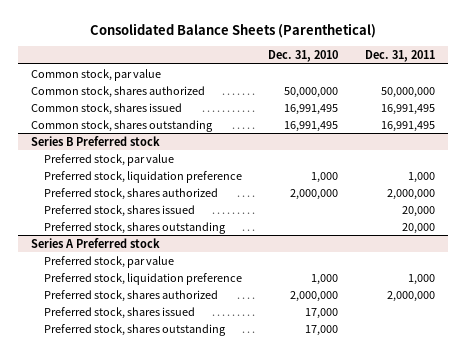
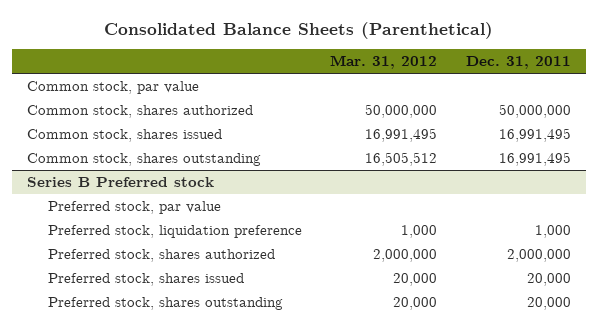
- | Dec. 31, 2010 | Dec. 31, 2011
+ | Mar. 31, 2012 | Dec. 31, 2011
- Series A Preferred stock
- Preferred stock, par value
- Preferred stock, liquidation preference | 1,000 | 1,000
- Preferred stock, shares authorized | 2,000,000 | 2,000,000
- Preferred stock, shares issued | 17,000 |
- Preferred stock, shares outstanding | 17,000 |

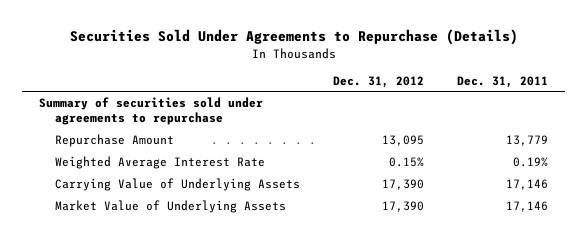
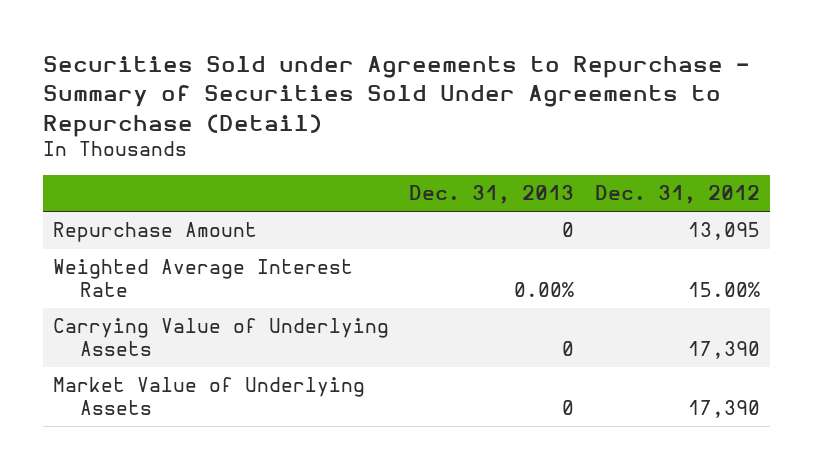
- Securities Sold Under Agreements to Repurchase (Details)
+ Securities Sold under Agreements to Repurchase - Summary of Securities Sold Under Agreements to Repurchase (Detail)
- | Dec. 31, 2012 | Dec. 31, 2011
+ | Dec. 31, 2013 | Dec. 31, 2012
- Summary of securities sold under agreements to repurchase
- Weighted Average Interest Rate | 0.15% | 0.19%
+ Weighted Average Interest Rate | 0.00% | 15.00%

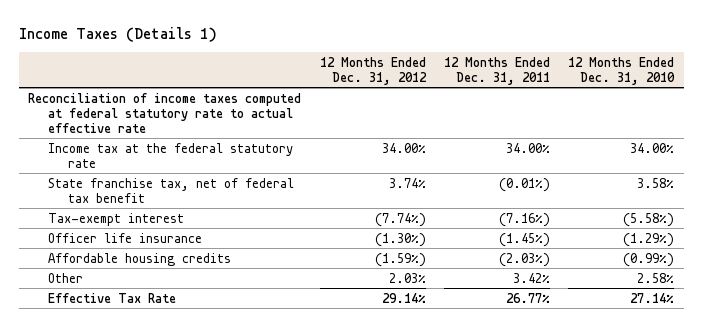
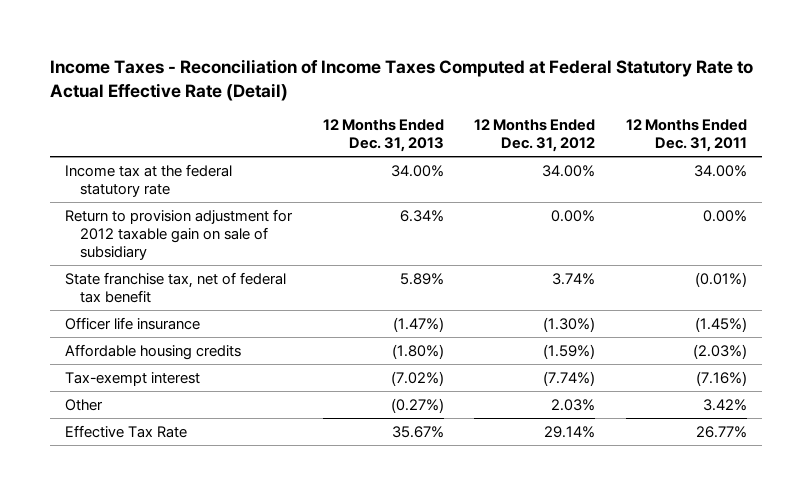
- Income Taxes (Details 1)
+ Income Taxes - Reconciliation of Income Taxes Computed at Federal Statutory Rate to Actual Effective Rate (Detail)
- | 12 Months Ended Dec. 31, 2012 | 12 Months Ended Dec. 31, 2011 | 12 Months Ended Dec. 31, 2010
+ | 12 Months Ended Dec. 31, 2013 | 12 Months Ended Dec. 31, 2012 | 12 Months Ended Dec. 31, 2011
- Reconciliation of income taxes computed at federal statutory rate to actual effective rate
+ Return to provision adjustment for 2012 taxable gain on sale of subsidiary | 6.34% | 0.00% | 0.00%
moved down: Tax-exempt interest | (7.02%) | (7.74%) | (7.16%)

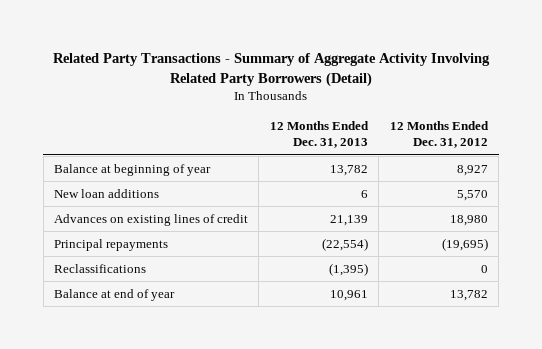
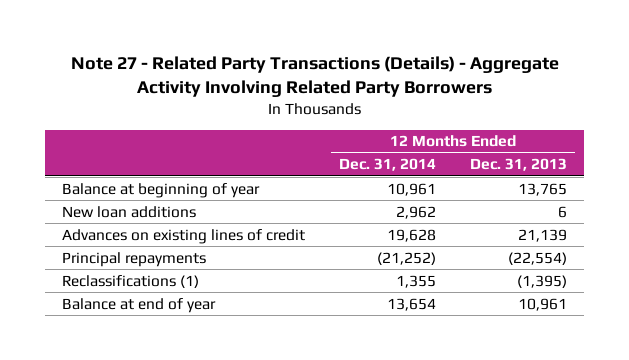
- Related Party Transactions - Summary of Aggregate Activity Involving Related Party Borrowers (Detail)
+ Note 27 - Related Party Transactions (Details) - Aggregate Activity Involving Related Party Borrowers
- | 12 Months Ended Dec. 31, 2013 | 12 Months Ended Dec. 31, 2012
+ | 12 Months Ended Dec. 31, 2014 | 12 Months Ended Dec. 31, 2013
- Balance at beginning of year | 13,782 | 8,927
+ Balance at beginning of year | 10,961 | 13,765
- Reclassifications | (1,395) | 0
+ Reclassifications (1) | 1,355 | (1,395)

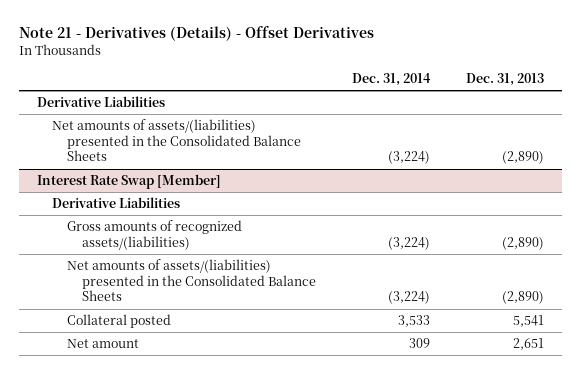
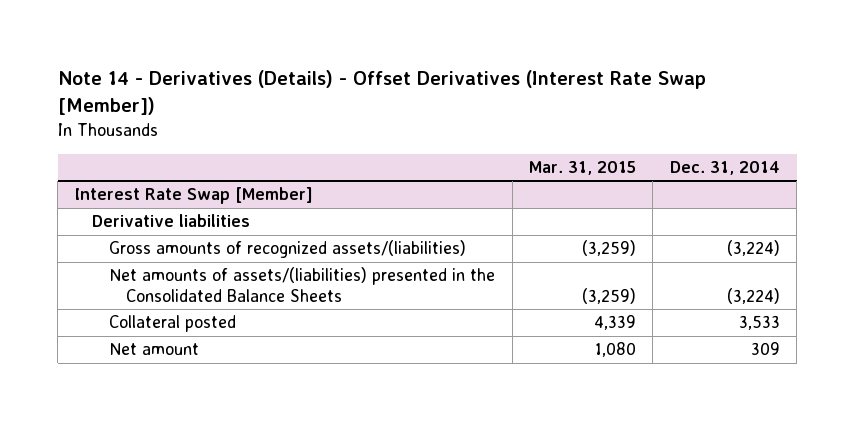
- Note 21 - Derivatives (Details) - Offset Derivatives
+ Note 14 - Derivatives (Details) - Offset Derivatives (Interest Rate Swap [Member])
- | Dec. 31, 2014 | Dec. 31, 2013
+ | Mar. 31, 2015 | Dec. 31, 2014
- Derivative Liabilities
- Net amounts of assets/(liabilities) presented in the Consolidated Balance Sheets | (3,224) | (2,890)
@ Interest Rate Swap [Member]
- Derivative Liabilities
+ Derivative liabilities

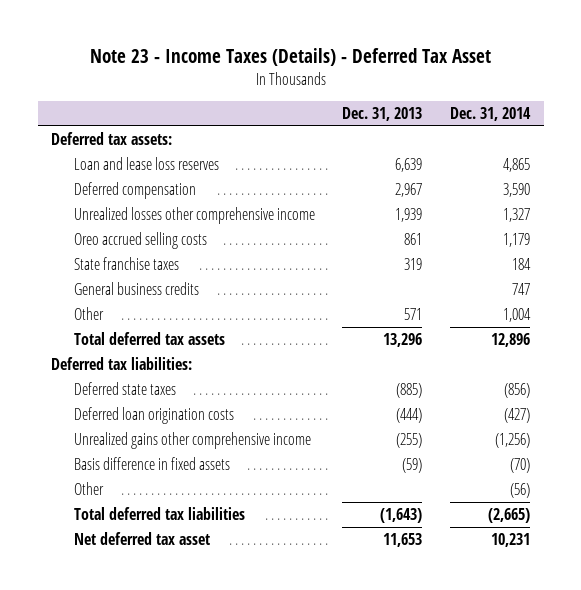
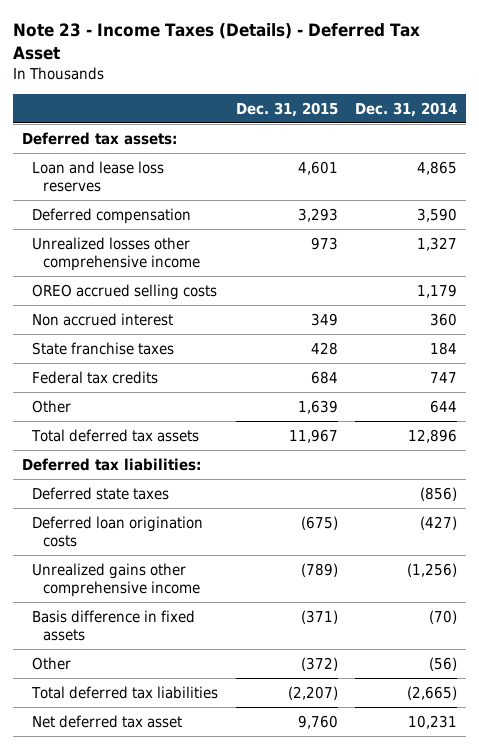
- | Dec. 31, 2013 | Dec. 31, 2014
+ | Dec. 31, 2015 | Dec. 31, 2014
- Oreo accrued selling costs | 861 | 1,179
+ OREO accrued selling costs | | 1,179
+ Non accrued interest | 349 | 360
- General business credits | | 747
- Other | 571 | 1,004
+ Federal tax credits | 684 | 747
+ Other | 1,639 | 644

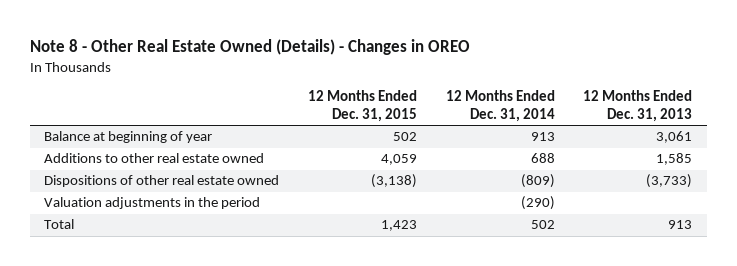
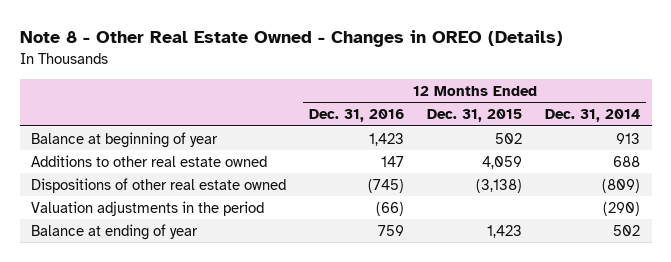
- Note 8 - Other Real Estate Owned (Details) - Changes in OREO
+ Note 8 - Other Real Estate Owned - Changes in OREO (Details)
- | 12 Months Ended Dec. 31, 2015 | 12 Months Ended Dec. 31, 2014 | 12 Months Ended Dec. 31, 2013
+ | 12 Months Ended Dec. 31, 2016 | 12 Months Ended Dec. 31, 2015 | 12 Months Ended Dec. 31, 2014
- Total | 1,423 | 502 | 913
+ Balance at ending of year | 759 | 1,423 | 502

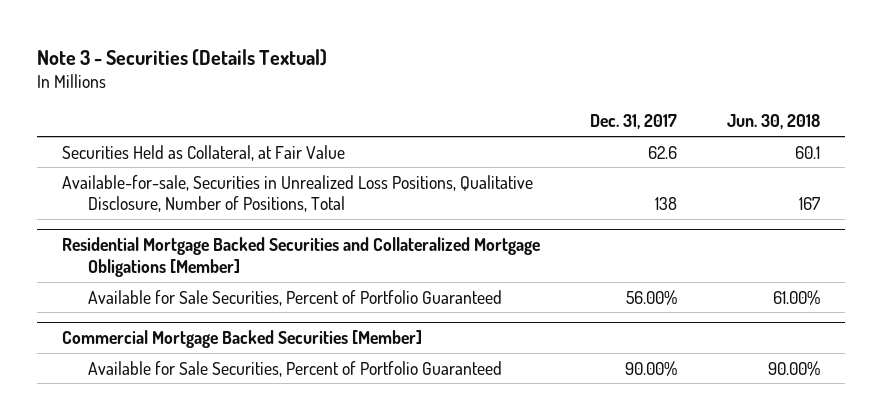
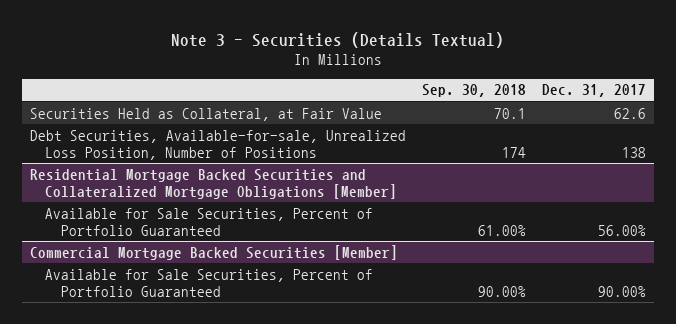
- | Dec. 31, 2017 | Jun. 30, 2018
+ | Sep. 30, 2018 | Dec. 31, 2017
- Available-for-sale, Securities in Unrealized Loss Positions, Qualitative Disclosure, Number of Positions, Total | 138 | 167
+ Debt Securities, Available-for-sale, Unrealized Loss Position, Number of Positions | 174 | 138

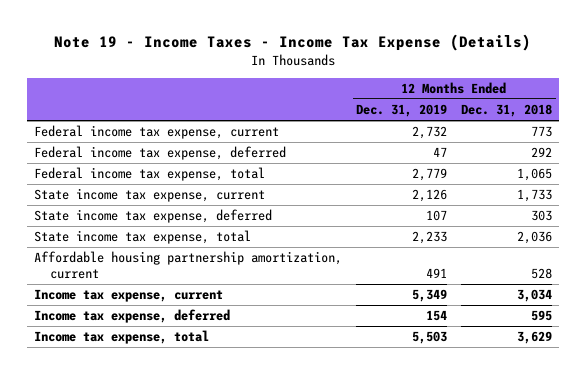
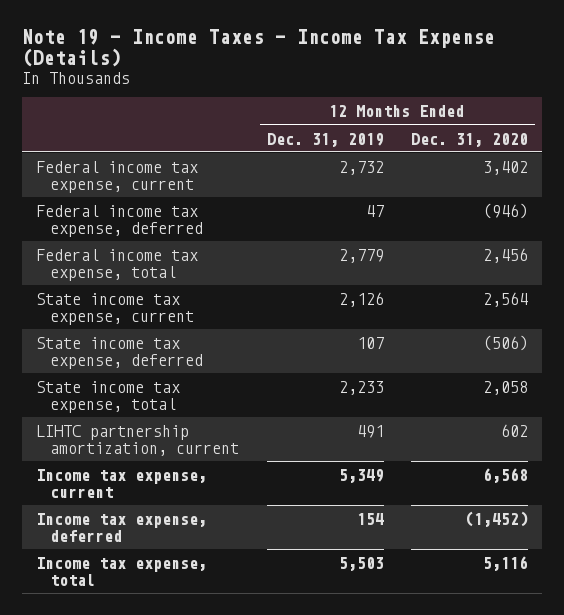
- | 12 Months Ended Dec. 31, 2019 | 12 Months Ended Dec. 31, 2018
+ | 12 Months Ended Dec. 31, 2019 | 12 Months Ended Dec. 31, 2020
- Affordable housing partnership amortization, current | 491 | 528
+ LIHTC partnership amortization, current | 491 | 602

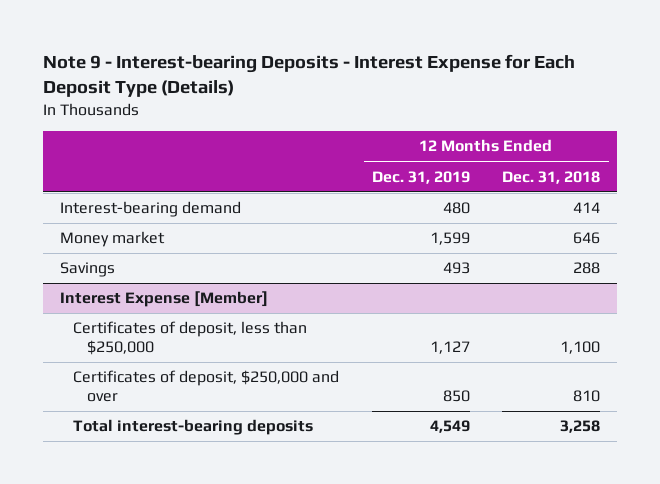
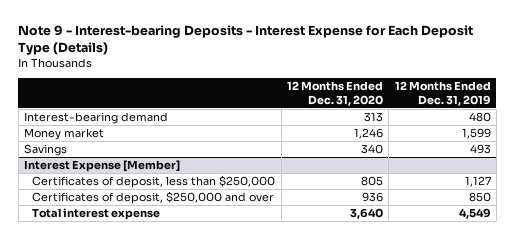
- | 12 Months Ended Dec. 31, 2019 | 12 Months Ended Dec. 31, 2018
+ | 12 Months Ended Dec. 31, 2020 | 12 Months Ended Dec. 31, 2019
@ Interest Expense [Member]
- Total interest-bearing deposits | 4,549 | 3,258
+ Total interest expense | 3,640 | 4,549

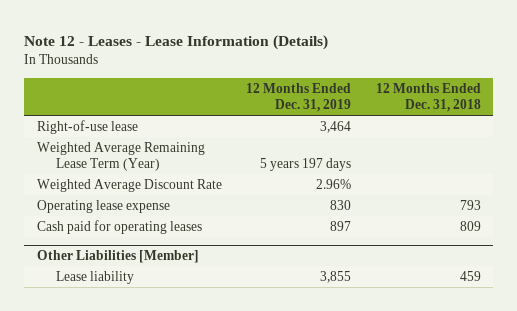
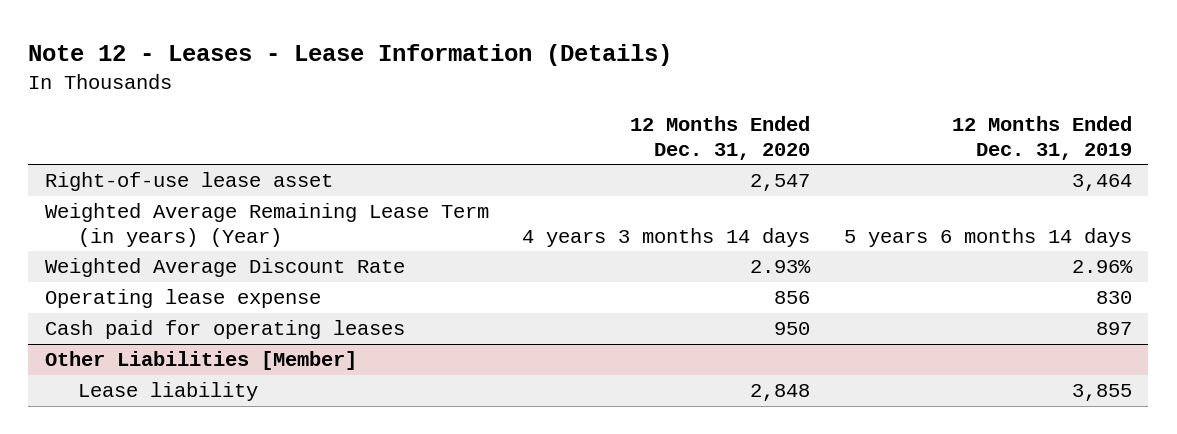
- | 12 Months Ended Dec. 31, 2019 | 12 Months Ended Dec. 31, 2018
+ | 12 Months Ended Dec. 31, 2020 | 12 Months Ended Dec. 31, 2019
- Right-of-use lease | 3,464 |
- Weighted Average Remaining Lease Term (Year) | 5 years 197 days |
+ Right-of-use lease asset | 2,547 | 3,464
+ Weighted Average Remaining Lease Term (in years) (Year) | 4 years 3 months 14 days | 5 years 6 months 14 days

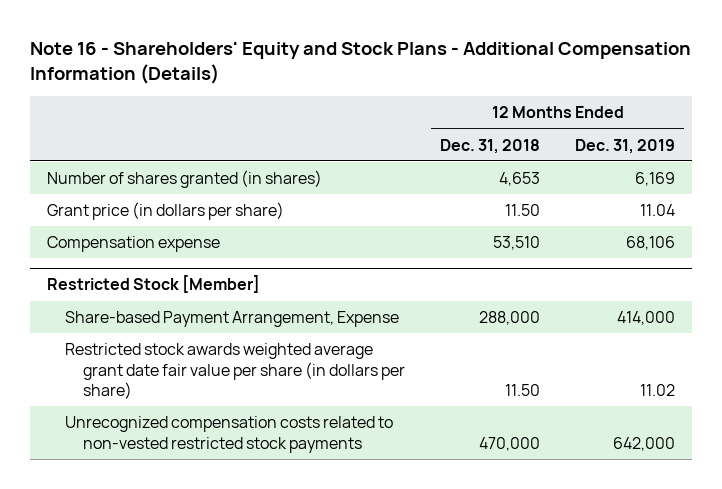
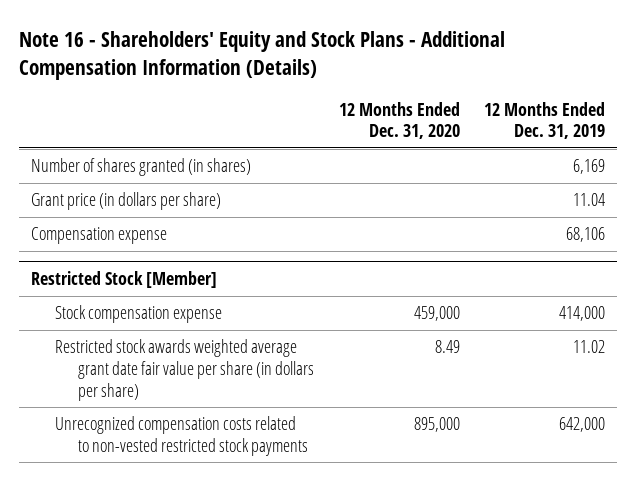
- | 12 Months Ended Dec. 31, 2018 | 12 Months Ended Dec. 31, 2019
+ | 12 Months Ended Dec. 31, 2020 | 12 Months Ended Dec. 31, 2019
@ Restricted Stock [Member]
- Share-based Payment Arrangement, Expense | 288,000 | 414,000
+ Stock compensation expense | 459,000 | 414,000

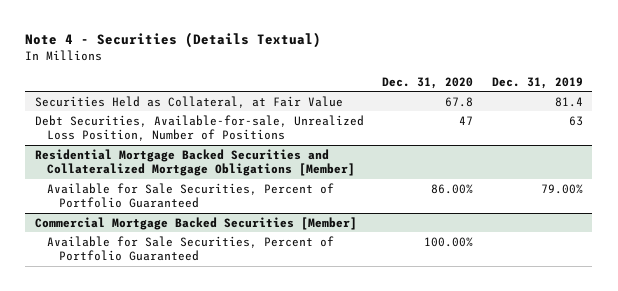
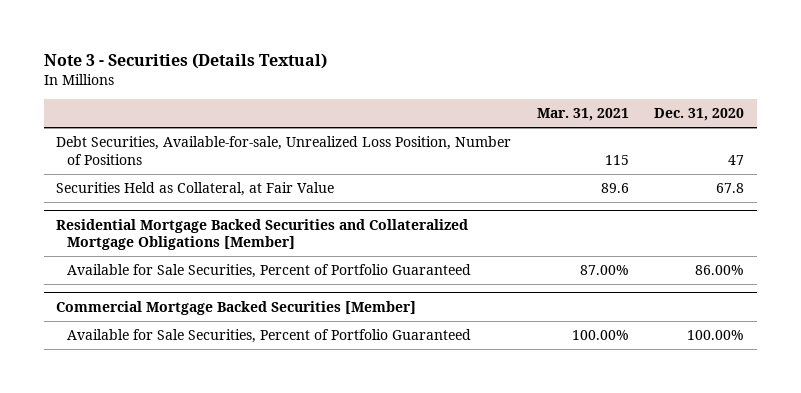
- Note 4 - Securities (Details Textual)
+ Note 3 - Securities (Details Textual)
- | Dec. 31, 2020 | Dec. 31, 2019
+ | Mar. 31, 2021 | Dec. 31, 2020
moved down: Securities Held as Collateral, at Fair Value | 89.6 | 67.8

